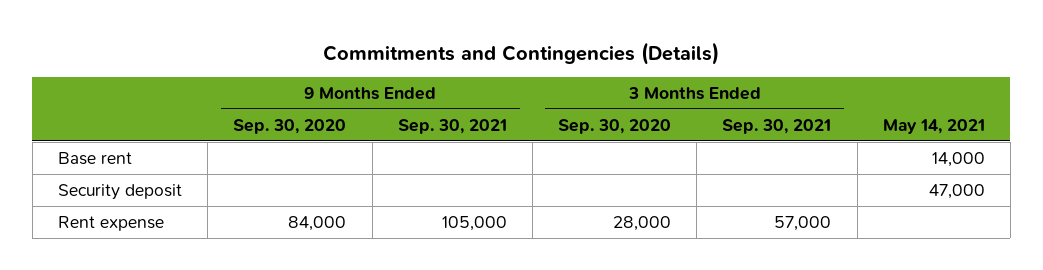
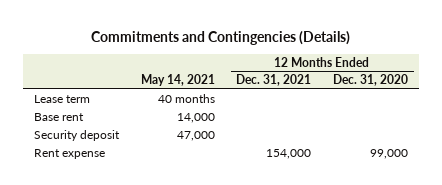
- | 9 Months Ended Sep. 30, 2020 | 9 Months Ended Sep. 30, 2021 | 3 Months Ended Sep. 30, 2020 | 3 Months Ended Sep. 30, 2021 | May 14, 2021
+ | May 14, 2021 | 12 Months Ended Dec. 31, 2021 | 12 Months Ended Dec. 31, 2020
+ Lease term | 40 months | |

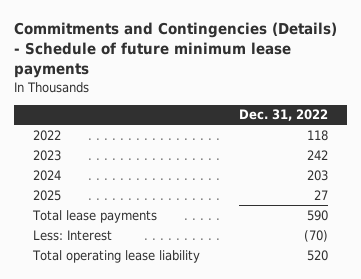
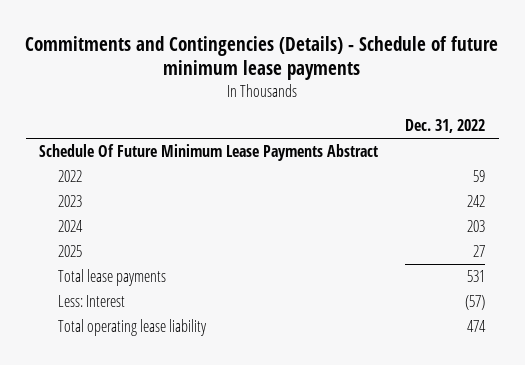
- 2022 | 118
+ Schedule Of Future Minimum Lease Payments Abstract
+ 2022 | 59
- Total lease payments | 590
- Less: Interest | (70)
- Total operating lease liability | 520
+ Total lease payments | 531
+ Less: Interest | (57)
+ Total operating lease liability | 474

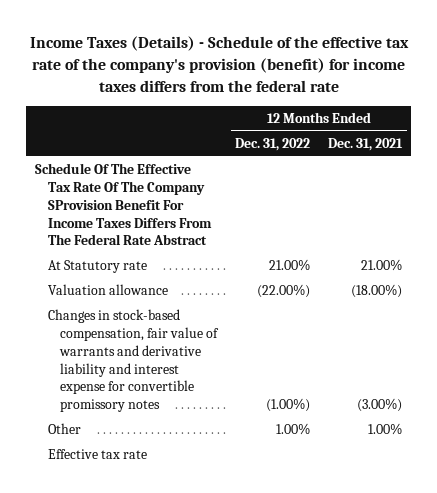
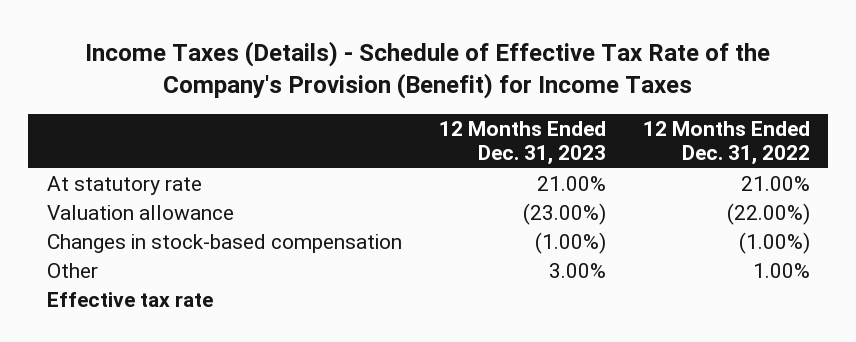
- Income Taxes (Details) - Schedule of the effective tax rate of the company's provision (benefit) for income taxes differs from the federal rate
+ Income Taxes (Details) - Schedule of Effective Tax Rate of the Company's Provision (Benefit) for Income Taxes
- | 12 Months Ended Dec. 31, 2022 | 12 Months Ended Dec. 31, 2021
+ | 12 Months Ended Dec. 31, 2023 | 12 Months Ended Dec. 31, 2022
- Schedule Of The Effective Tax Rate Of The Company SProvision Benefit For Income Taxes Differs From The Federal Rate Abstract
- At Statutory rate | 21.00% | 21.00%
+ At statutory rate | 21.00% | 21.00%
- Changes in stock-based compensation, fair value of warrants and derivative liability and interest expense for convertible promissory notes | (1.00%) | (3.00%)
+ Changes in stock-based compensation | (1.00%) | (1.00%)

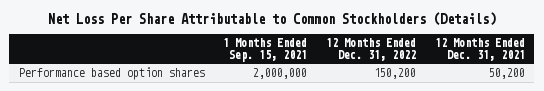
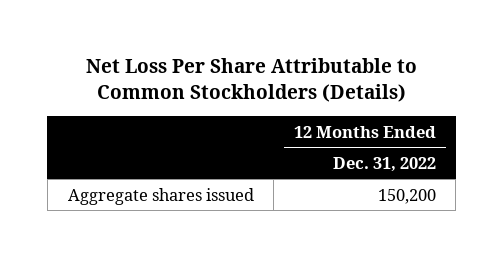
- | 1 Months Ended Sep. 15, 2021 | 12 Months Ended Dec. 31, 2022 | 12 Months Ended Dec. 31, 2021
+ | 12 Months Ended Dec. 31, 2022
- Performance based option shares | 2,000,000 | 150,200 | 50,200
+ Aggregate shares issued | 150,200

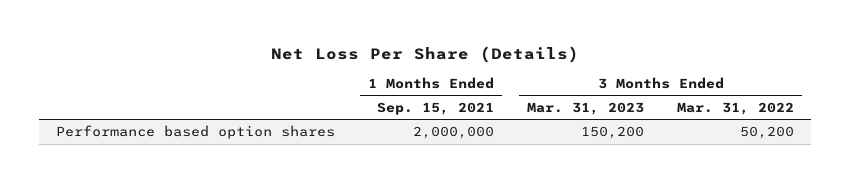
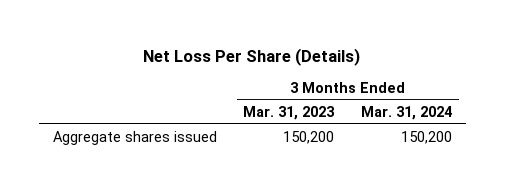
- | 1 Months Ended Sep. 15, 2021 | 3 Months Ended Mar. 31, 2023 | 3 Months Ended Mar. 31, 2022
+ | 3 Months Ended Mar. 31, 2023 | 3 Months Ended Mar. 31, 2024
- Performance based option shares | 2,000,000 | 150,200 | 50,200
+ Aggregate shares issued | 150,200 | 150,200

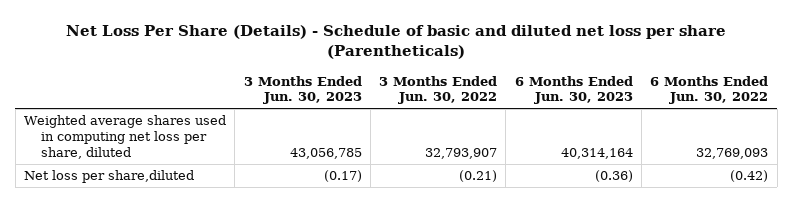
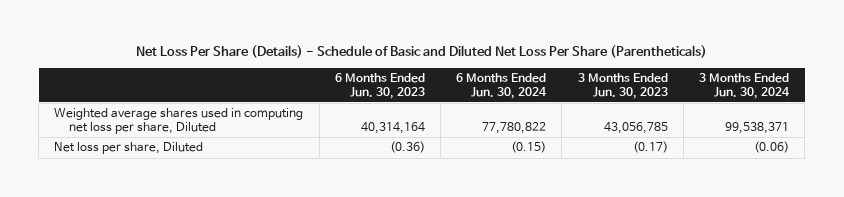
- Net Loss Per Share (Details) - Schedule of basic and diluted net loss per share (Parentheticals)
+ Net Loss Per Share (Details) - Schedule of Basic and Diluted Net Loss Per Share (Parentheticals)
- | 3 Months Ended Jun. 30, 2023 | 3 Months Ended Jun. 30, 2022 | 6 Months Ended Jun. 30, 2023 | 6 Months Ended Jun. 30, 2022
+ | 6 Months Ended Jun. 30, 2023 | 6 Months Ended Jun. 30, 2024 | 3 Months Ended Jun. 30, 2023 | 3 Months Ended Jun. 30, 2024
- Weighted average shares used in computing net loss per share, diluted | 43,056,785 | 32,793,907 | 40,314,164 | 32,769,093
- Net loss per share,diluted | (0.17) | (0.21) | (0.36) | (0.42)
+ Weighted average shares used in computing net loss per share, Diluted | 40,314,164 | 77,780,822 | 43,056,785 | 99,538,371
+ Net loss per share, Diluted | (0.36) | (0.15) | (0.17) | (0.06)

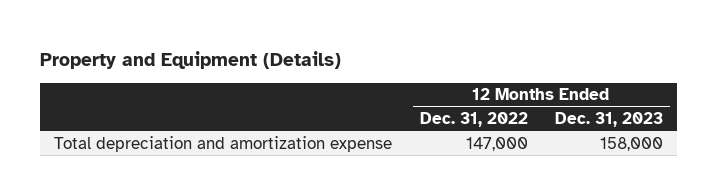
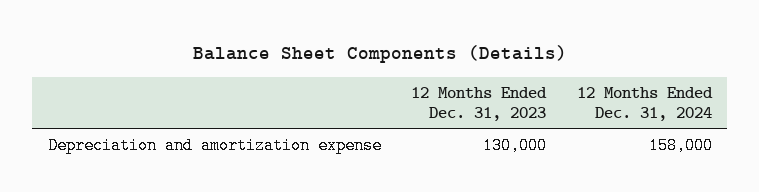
- Property and Equipment (Details)
+ Balance Sheet Components (Details)
- | 12 Months Ended Dec. 31, 2022 | 12 Months Ended Dec. 31, 2023
+ | 12 Months Ended Dec. 31, 2023 | 12 Months Ended Dec. 31, 2024
- Total depreciation and amortization expense | 147,000 | 158,000
+ Depreciation and amortization expense | 130,000 | 158,000

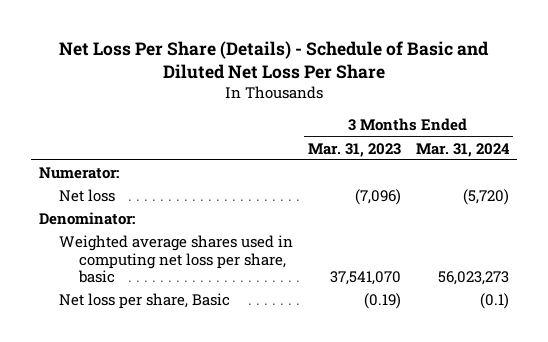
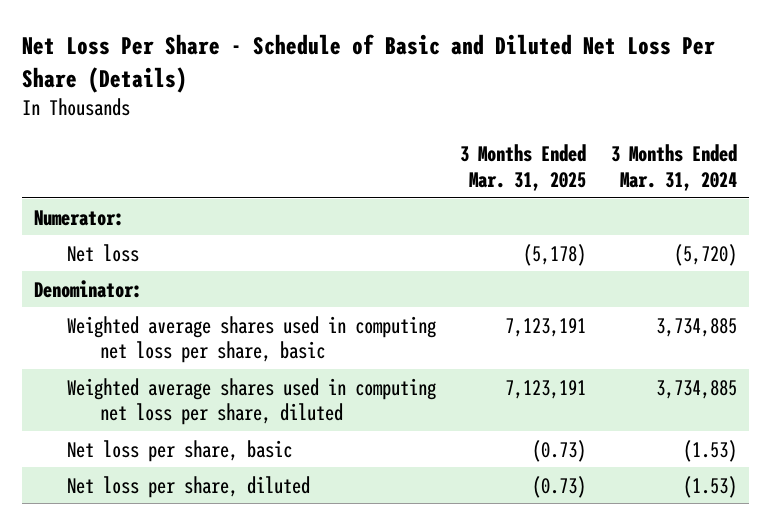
- Net Loss Per Share (Details) - Schedule of Basic and Diluted Net Loss Per Share
+ Net Loss Per Share - Schedule of Basic and Diluted Net Loss Per Share (Details)
- | 3 Months Ended Mar. 31, 2023 | 3 Months Ended Mar. 31, 2024
+ | 3 Months Ended Mar. 31, 2025 | 3 Months Ended Mar. 31, 2024
- Weighted average shares used in computing net loss per share, basic | 37,541,070 | 56,023,273
- Net loss per share, Basic | (0.19) | (0.1)
+ Weighted average shares used in computing net loss per share, basic | 7,123,191 | 3,734,885
+ Weighted average shares used in computing net loss per share, diluted | 7,123,191 | 3,734,885
+ Net loss per share, basic | (0.73) | (1.53)
+ Net loss per share, diluted | (0.73) | (1.53)

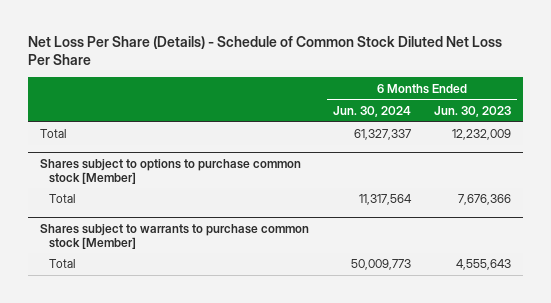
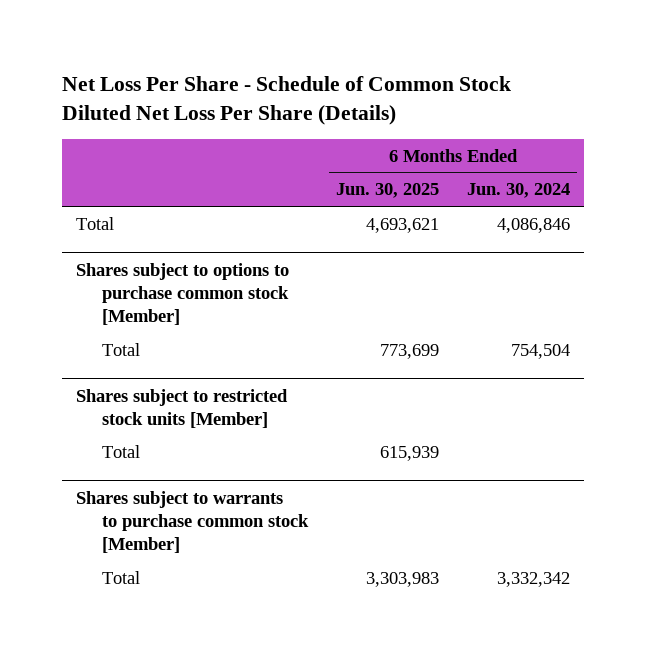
- Net Loss Per Share (Details) - Schedule of Common Stock Diluted Net Loss Per Share
+ Net Loss Per Share - Schedule of Common Stock Diluted Net Loss Per Share (Details)
- | 6 Months Ended Jun. 30, 2024 | 6 Months Ended Jun. 30, 2023
+ | 6 Months Ended Jun. 30, 2025 | 6 Months Ended Jun. 30, 2024
- Total | 61,327,337 | 12,232,009
+ Total | 4,693,621 | 4,086,846
@ Shares subject to options to purchase common stock [Member]
- Total | 11,317,564 | 7,676,366
+ Total | 773,699 | 754,504
+ Shares subject to restricted stock units [Member]
+ Total | 615,939 |
@ Shares subject to warrants to purchase common stock [Member]
- Total | 50,009,773 | 4,555,643
+ Total | 3,303,983 | 3,332,342

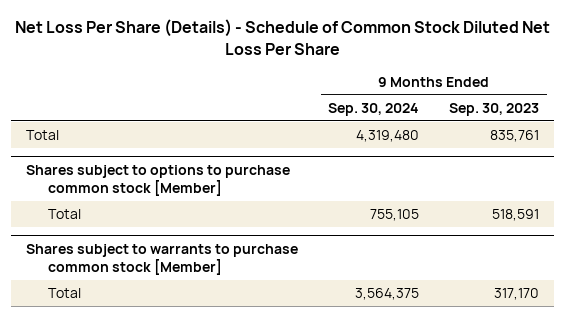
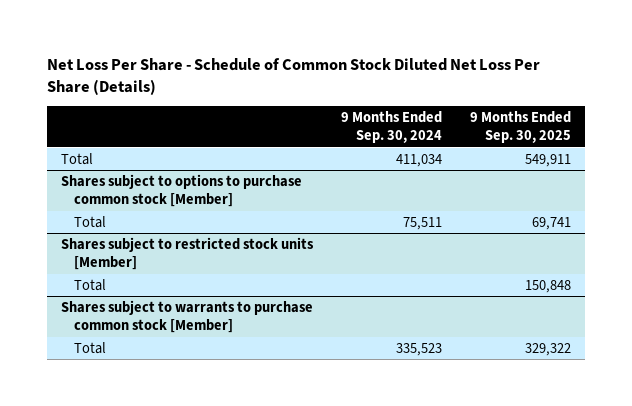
- Net Loss Per Share (Details) - Schedule of Common Stock Diluted Net Loss Per Share
+ Net Loss Per Share - Schedule of Common Stock Diluted Net Loss Per Share (Details)
- | 9 Months Ended Sep. 30, 2024 | 9 Months Ended Sep. 30, 2023
+ | 9 Months Ended Sep. 30, 2024 | 9 Months Ended Sep. 30, 2025
- Total | 4,319,480 | 835,761
+ Total | 411,034 | 549,911
@ Shares subject to options to purchase common stock [Member]
- Total | 755,105 | 518,591
+ Total | 75,511 | 69,741
+ Shares subject to restricted stock units [Member]
+ Total | | 150,848
@ Shares subject to warrants to purchase common stock [Member]
- Total | 3,564,375 | 317,170
+ Total | 335,523 | 329,322

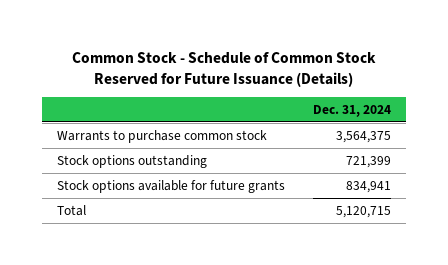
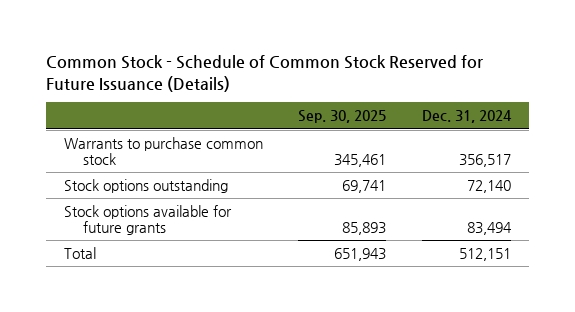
- | Dec. 31, 2024
+ | Sep. 30, 2025 | Dec. 31, 2024
- Warrants to purchase common stock | 3,564,375
- Stock options outstanding | 721,399
- Stock options available for future grants | 834,941
- Total | 5,120,715
+ Warrants to purchase common stock | 345,461 | 356,517
+ Stock options outstanding | 69,741 | 72,140
+ Stock options available for future grants | 85,893 | 83,494
+ Total | 651,943 | 512,151

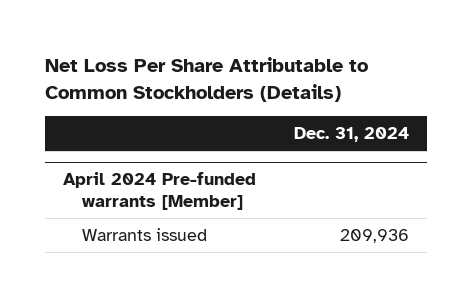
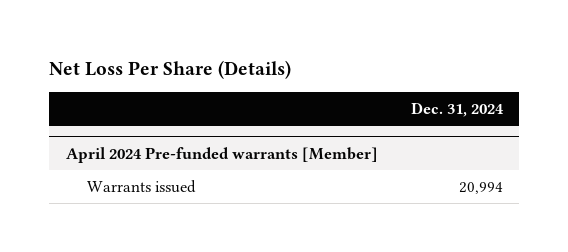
- Net Loss Per Share Attributable to Common Stockholders (Details)
+ Net Loss Per Share (Details)
@ April 2024 Pre-funded warrants [Member]
- Warrants issued | 209,936
+ Warrants issued | 20,994

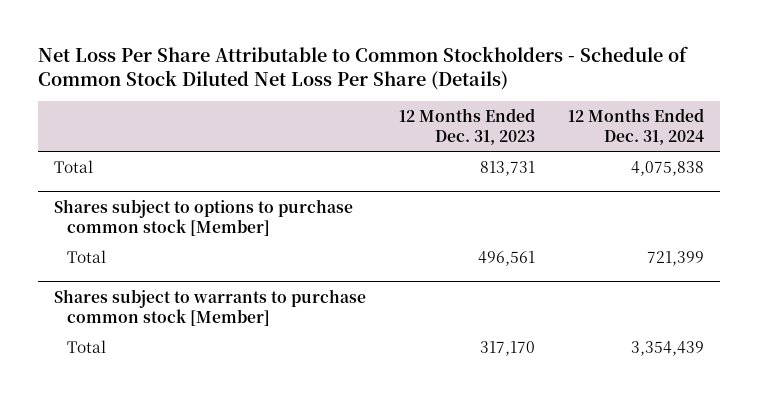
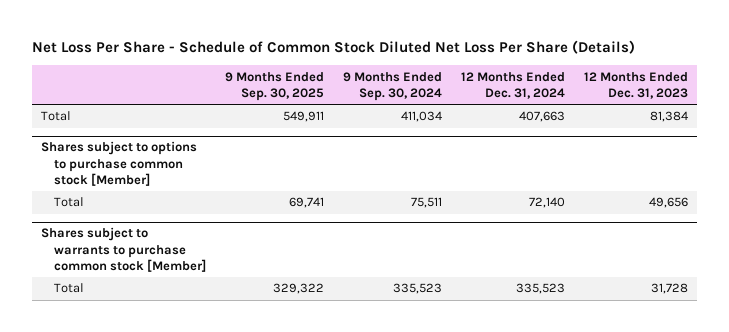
- Net Loss Per Share Attributable to Common Stockholders - Schedule of Common Stock Diluted Net Loss Per Share (Details)
+ Net Loss Per Share - Schedule of Common Stock Diluted Net Loss Per Share (Details)
- | 12 Months Ended Dec. 31, 2023 | 12 Months Ended Dec. 31, 2024
+ | 9 Months Ended Sep. 30, 2025 | 9 Months Ended Sep. 30, 2024 | 12 Months Ended Dec. 31, 2024 | 12 Months Ended Dec. 31, 2023
- Total | 813,731 | 4,075,838
+ Total | 549,911 | 411,034 | 407,663 | 81,384
@ Shares subject to options to purchase common stock [Member]
- Total | 496,561 | 721,399
+ Total | 69,741 | 75,511 | 72,140 | 49,656
@ Shares subject to warrants to purchase common stock [Member]
- Total | 317,170 | 3,354,439
+ Total | 329,322 | 335,523 | 335,523 | 31,728

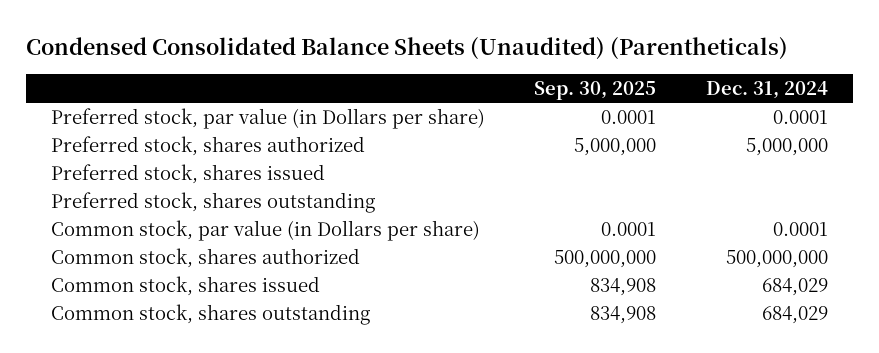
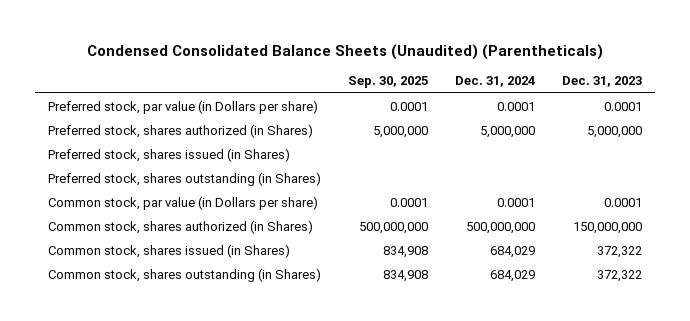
- | Sep. 30, 2025 | Dec. 31, 2024
+ | Sep. 30, 2025 | Dec. 31, 2024 | Dec. 31, 2023
- Preferred stock, shares authorized | 5,000,000 | 5,000,000
- Preferred stock, shares issued
- Preferred stock, shares outstanding
+ Preferred stock, shares authorized (in Shares) | 5,000,000 | 5,000,000 | 5,000,000
+ Preferred stock, shares issued (in Shares)
+ Preferred stock, shares outstanding (in Shares)
- Common stock, shares authorized | 500,000,000 | 500,000,000
- Common stock, shares issued | 834,908 | 684,029
- Common stock, shares outstanding | 834,908 | 684,029
+ Common stock, shares authorized (in Shares) | 500,000,000 | 500,000,000 | 150,000,000
+ Common stock, shares issued (in Shares) | 834,908 | 684,029 | 372,322
+ Common stock, shares outstanding (in Shares) | 834,908 | 684,029 | 372,322

